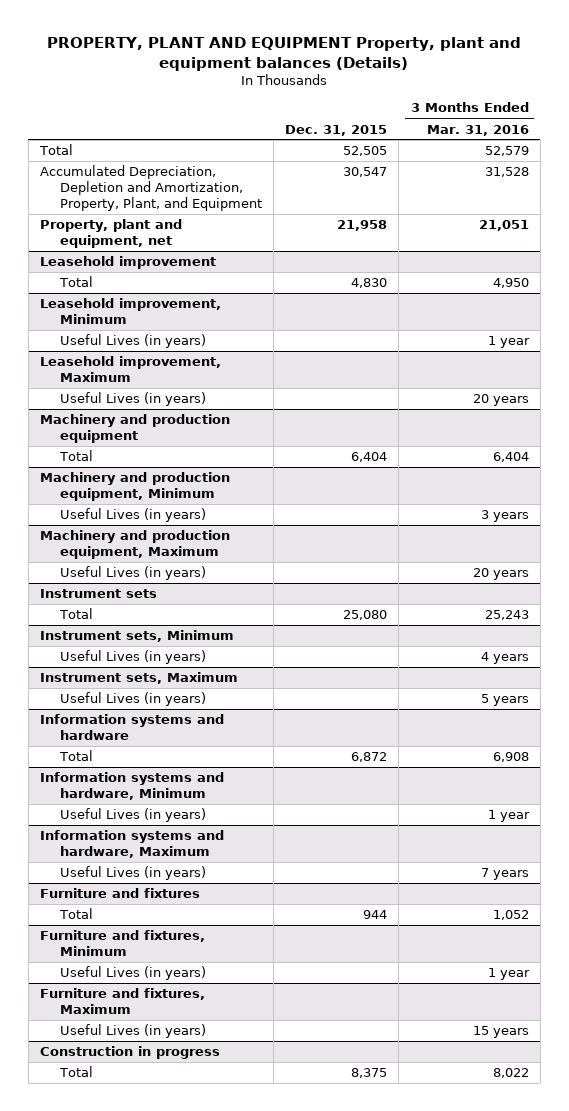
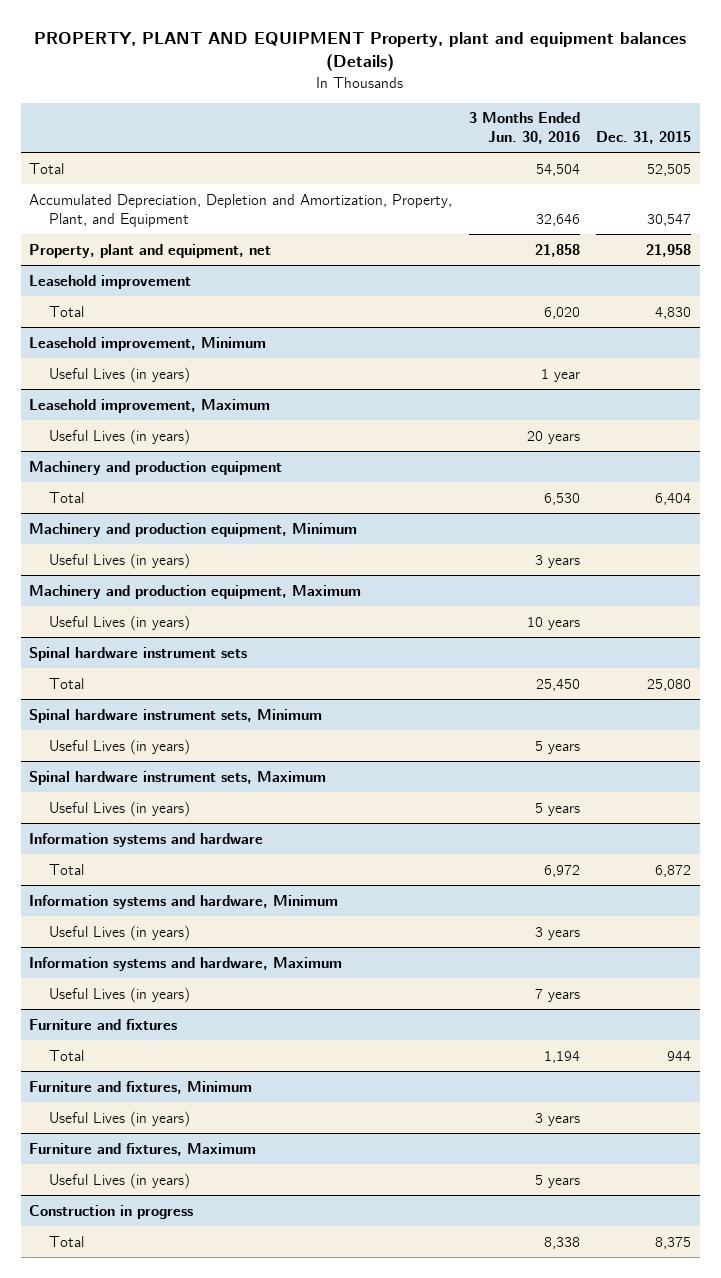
- | Dec. 31, 2015 | 3 Months Ended Mar. 31, 2016
+ | 3 Months Ended Jun. 30, 2016 | Dec. 31, 2015
- Instrument sets
+ Spinal hardware instrument sets
- Instrument sets, Minimum
+ Spinal hardware instrument sets, Minimum
- Instrument sets, Maximum
+ Spinal hardware instrument sets, Maximum

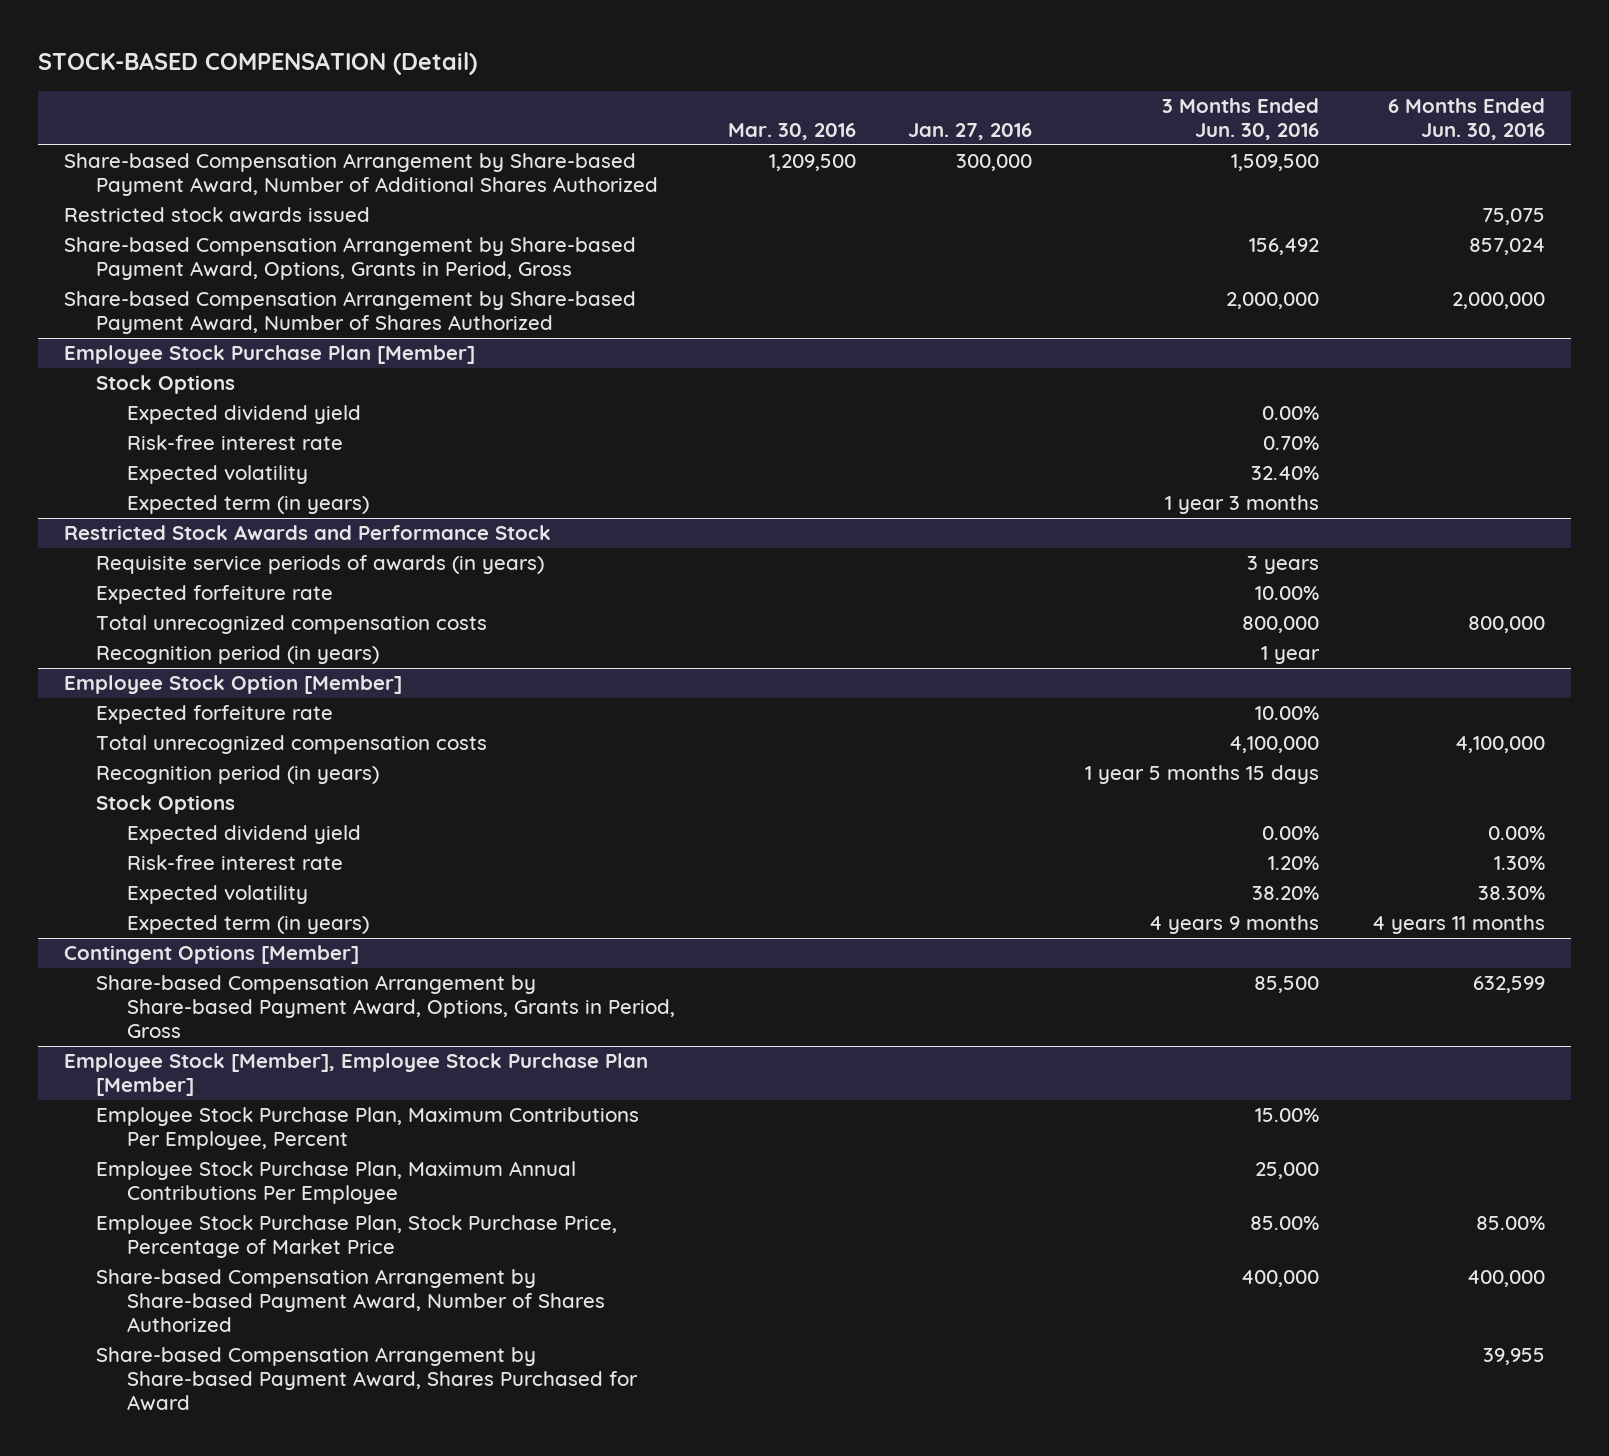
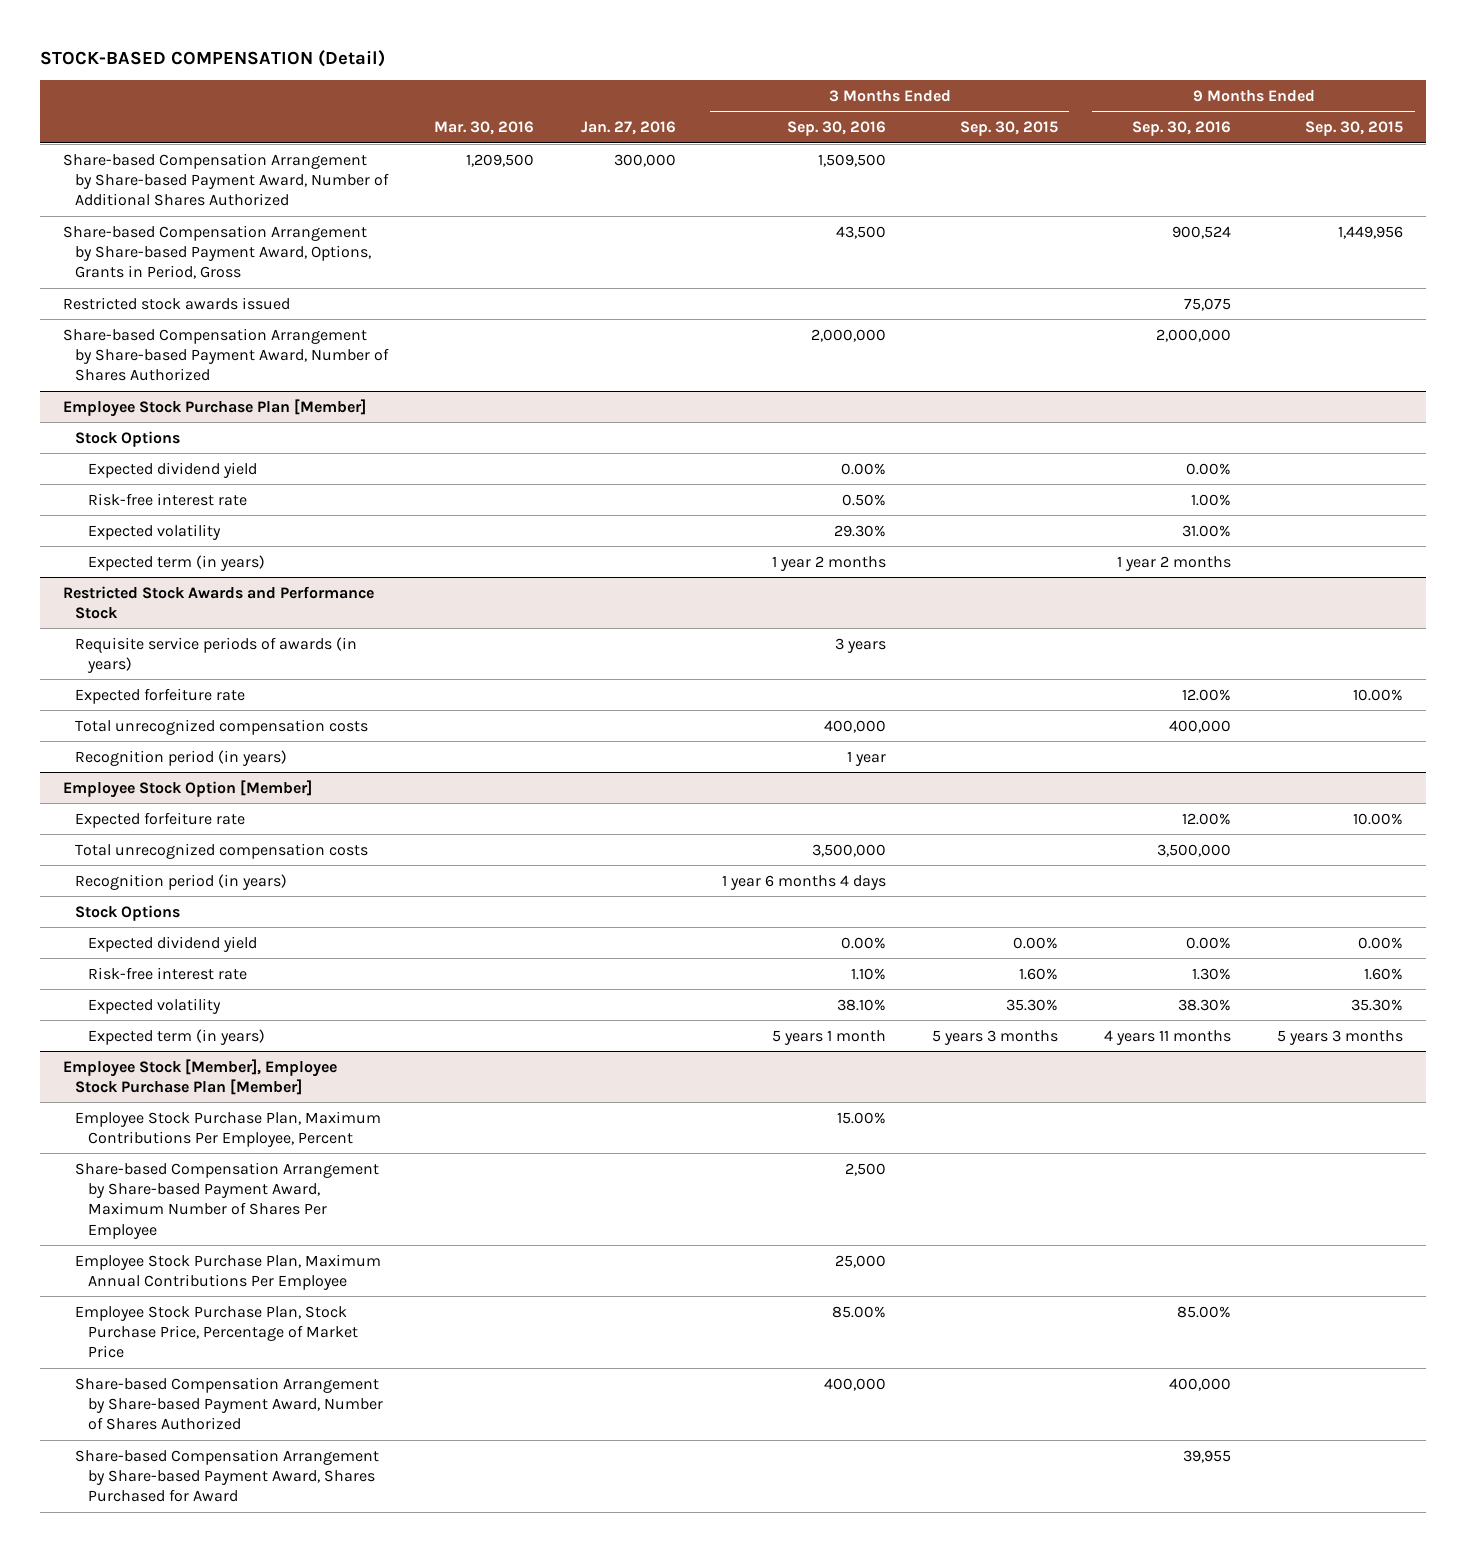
- | Mar. 30, 2016 | Jan. 27, 2016 | 3 Months Ended Jun. 30, 2016 | 6 Months Ended Jun. 30, 2016
+ | Mar. 30, 2016 | Jan. 27, 2016 | 3 Months Ended Sep. 30, 2016 | 3 Months Ended Sep. 30, 2015 | 9 Months Ended Sep. 30, 2016 | 9 Months Ended Sep. 30, 2015
moved down: Restricted stock awards issued | | | | | 75,075 |
- Contingent Options [Member]
- Share-based Compensation Arrangement by Share-based Payment Award, Options, Grants in Period, Gross | | | 85,500 | 632,599
@ Employee Stock [Member], Employee Stock Purchase Plan [Member]
+ Share-based Compensation Arrangement by Share-based Payment Award, Maximum Number of Shares Per Employee | | | 2,500 | | |

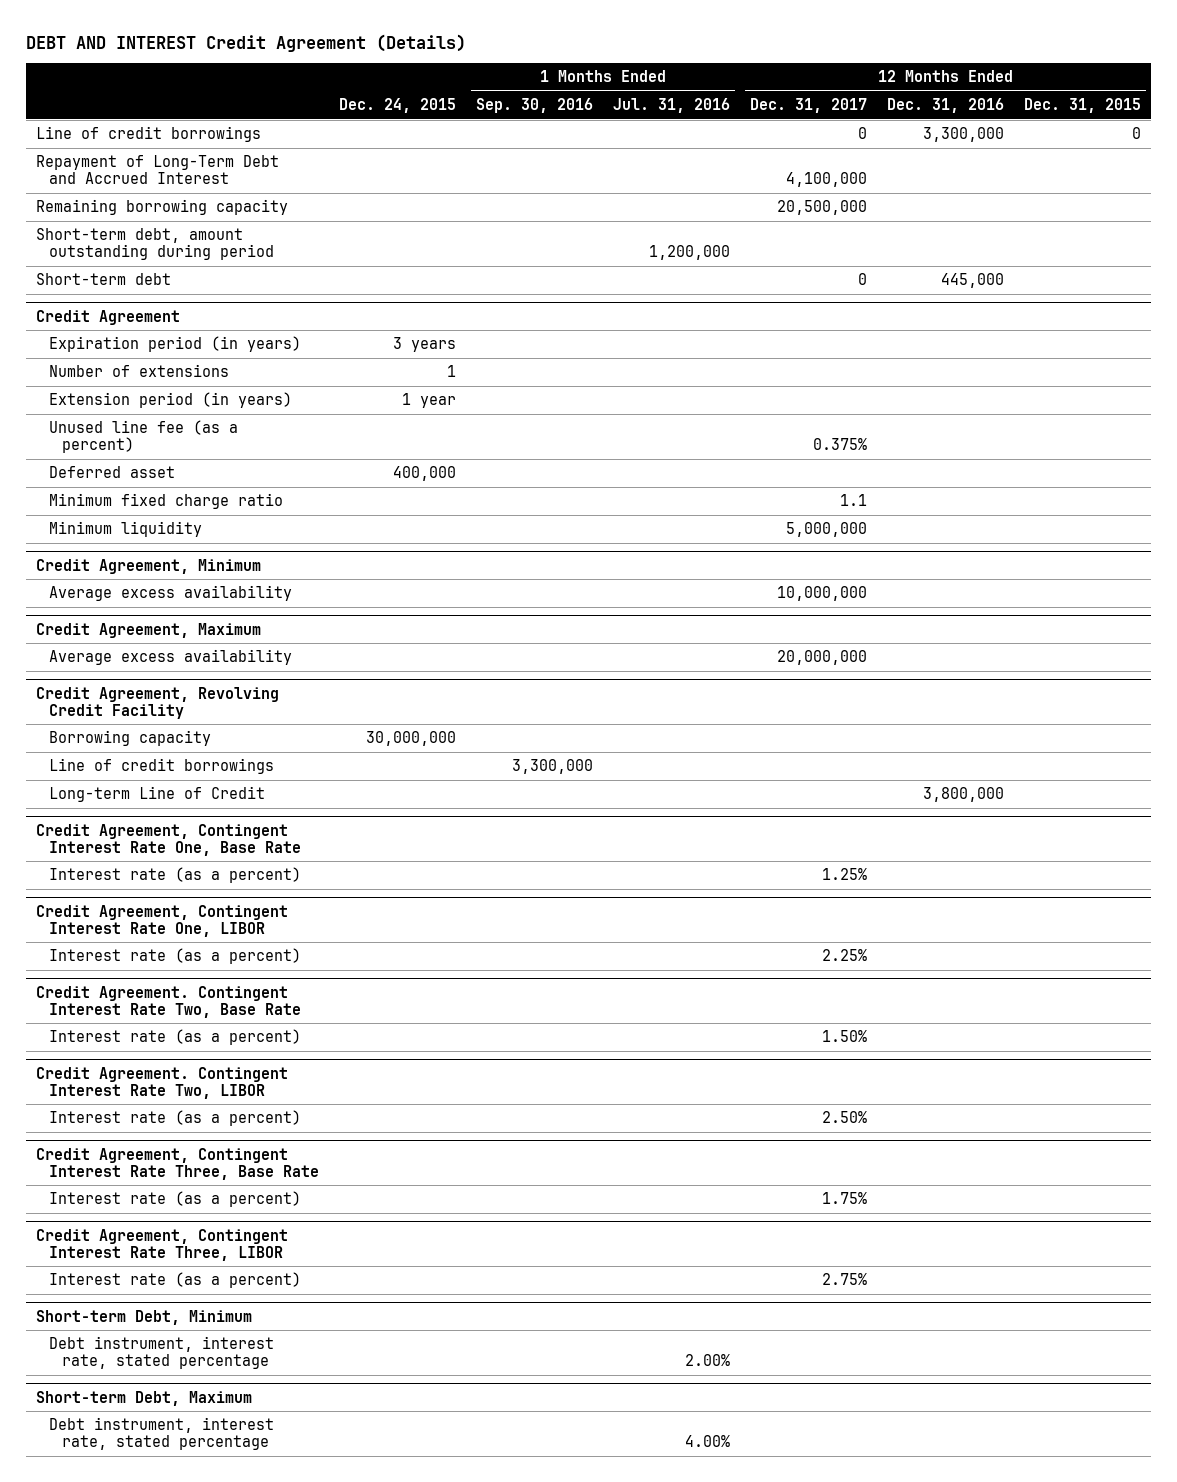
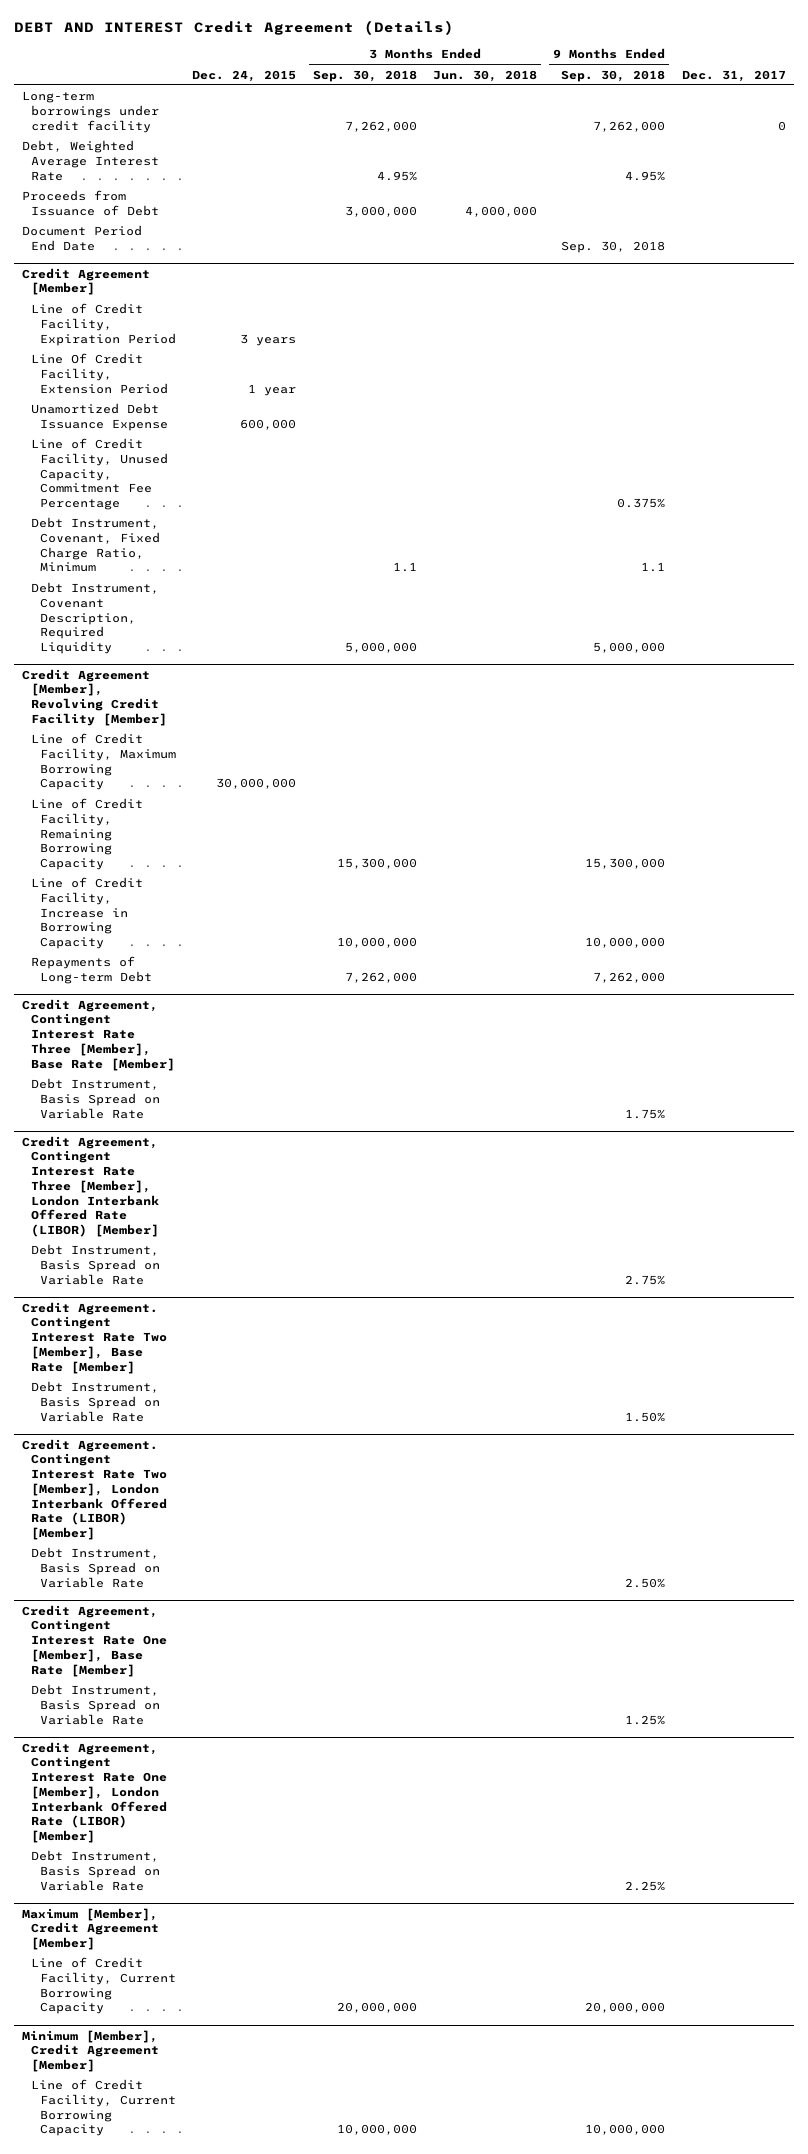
- | Dec. 24, 2015 | 1 Months Ended Sep. 30, 2016 | 1 Months Ended Jul. 31, 2016 | 12 Months Ended Dec. 31, 2017 | 12 Months Ended Dec. 31, 2016 | 12 Months Ended Dec. 31, 2015
+ | Dec. 24, 2015 | 3 Months Ended Sep. 30, 2018 | 3 Months Ended Jun. 30, 2018 | 9 Months Ended Sep. 30, 2018 | Dec. 31, 2017
- Line of credit borrowings | | | | 0 | 3,300,000 | 0
- Repayment of Long-Term Debt and Accrued Interest | | | | 4,100,000 | |
- Remaining borrowing capacity | | | | 20,500,000 | |
- Short-term debt, amount outstanding during period | | | 1,200,000 | | |
- Short-term debt | | | | 0 | 445,000 |
- Credit Agreement
- Expiration period (in years) | 3 years | | | | |
- Number of extensions | 1 | | | | |
- Extension period (in years) | 1 year | | | | |
- Unused line fee (as a percent) | | | | 0.375% | |
- Deferred asset | 400,000 | | | | |
- Minimum fixed charge ratio | | | | 1.1 | |
- Minimum liquidity | | | | 5,000,000 | |
- Credit Agreement, Minimum
- Average excess availability | | | | 10,000,000 | |
- Credit Agreement, Maximum
- Average excess availability | | | | 20,000,000 | |
- Credit Agreement, Revolving Credit Facility
- Borrowing capacity | 30,000,000 | | | | |
- Line of credit borrowings | | 3,300,000 | | | |
- Long-term Line of Credit | | | | | 3,800,000 |
- Credit Agreement, Contingent Interest Rate One, Base Rate
- Interest rate (as a percent) | | | | 1.25% | |
- Credit Agreement, Contingent Interest Rate One, LIBOR
- Interest rate (as a percent) | | | | 2.25% | |
- Credit Agreement. Contingent Interest Rate Two, Base Rate
- Interest rate (as a percent) | | | | 1.50% | |
- Credit Agreement. Contingent Interest Rate Two, LIBOR
- Interest rate (as a percent) | | | | 2.50% | |
- Credit Agreement, Contingent Interest Rate Three, Base Rate
- Interest rate (as a percent) | | | | 1.75% | |
- Credit Agreement, Contingent Interest Rate Three, LIBOR
- Interest rate (as a percent) | | | | 2.75% | |
- Short-term Debt, Minimum
- Debt instrument, interest rate, stated percentage | | | 2.00% | | |
- Short-term Debt, Maximum
- Debt instrument, interest rate, stated percentage | | | 4.00% | | |
+ Long-term borrowings under credit facility | | 7,262,000 | | 7,262,000 | 0
+ Debt, Weighted Average Interest Rate | | 4.95% | | 4.95% |
+ Proceeds from Issuance of Debt | | 3,000,000 | 4,000,000 | |
+ Document Period End Date | | | | Sep. 30, 2018 |
+ Credit Agreement [Member]
+ Line of Credit Facility, Expiration Period | 3 years | | | |
+ Line Of Credit Facility, Extension Period | 1 year | | | |
+ Unamortized Debt Issuance Expense | 600,000 | | | |
+ Line of Credit Facility, Unused Capacity, Commitment Fee Percentage | | | | 0.375% |
+ Debt Instrument, Covenant, Fixed Charge Ratio, Minimum | | 1.1 | | 1.1 |
+ Debt Instrument, Covenant Description, Required Liquidity | | 5,000,000 | | 5,000,000 |
+ Credit Agreement [Member], Revolving Credit Facility [Member]
+ Line of Credit Facility, Maximum Borrowing Capacity | 30,000,000 | | | |
+ Line of Credit Facility, Remaining Borrowing Capacity | | 15,300,000 | | 15,300,000 |
+ Line of Credit Facility, Increase in Borrowing Capacity | | 10,000,000 | | 10,000,000 |
+ Repayments of Long-term Debt | | 7,262,000 | | 7,262,000 |
+ Credit Agreement, Contingent Interest Rate Three [Member], Base Rate [Member]
+ Debt Instrument, Basis Spread on Variable Rate | | | | 1.75% |
+ Credit Agreement, Contingent Interest Rate Three [Member], London Interbank Offered Rate (LIBOR) [Member]
+ Debt Instrument, Basis Spread on Variable Rate | | | | 2.75% |
+ Credit Agreement. Contingent Interest Rate Two [Member], Base Rate [Member]
+ Debt Instrument, Basis Spread on Variable Rate | | | | 1.50% |
+ Credit Agreement. Contingent Interest Rate Two [Member], London Interbank Offered Rate (LIBOR) [Member]
+ Debt Instrument, Basis Spread on Variable Rate | | | | 2.50% |
+ Credit Agreement, Contingent Interest Rate One [Member], Base Rate [Member]
+ Debt Instrument, Basis Spread on Variable Rate | | | | 1.25% |
+ Credit Agreement, Contingent Interest Rate One [Member], London Interbank Offered Rate (LIBOR) [Member]
+ Debt Instrument, Basis Spread on Variable Rate | | | | 2.25% |
+ Maximum [Member], Credit Agreement [Member]
+ Line of Credit Facility, Current Borrowing Capacity | | 20,000,000 | | 20,000,000 |
+ Minimum [Member], Credit Agreement [Member]
+ Line of Credit Facility, Current Borrowing Capacity | | 10,000,000 | | 10,000,000 |

